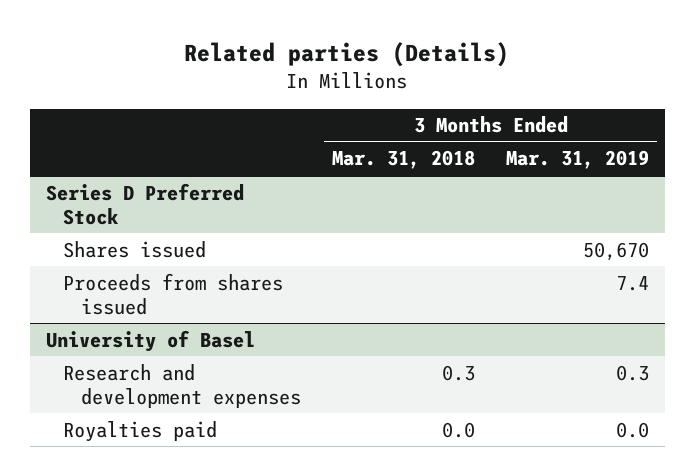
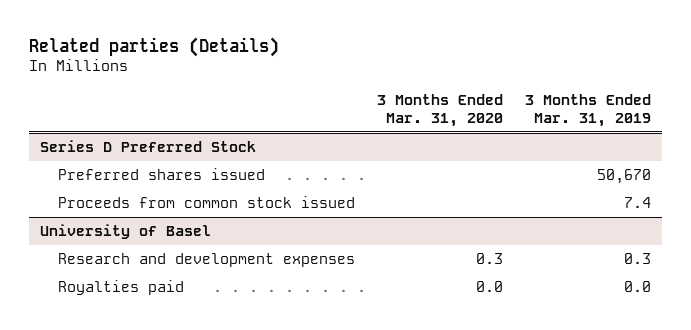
- | 3 Months Ended Mar. 31, 2018 | 3 Months Ended Mar. 31, 2019
+ | 3 Months Ended Mar. 31, 2020 | 3 Months Ended Mar. 31, 2019
@ Series D Preferred Stock
- Shares issued | | 50,670
- Proceeds from shares issued | | 7.4
+ Preferred shares issued | | 50,670
+ Proceeds from common stock issued | | 7.4

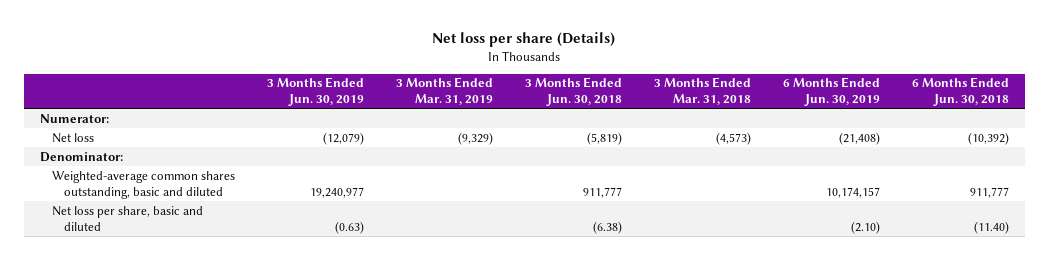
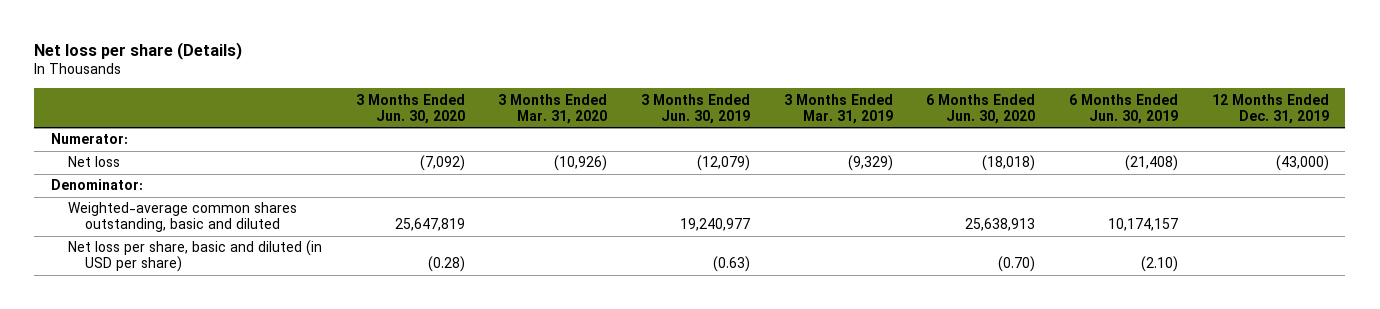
- | 3 Months Ended Jun. 30, 2019 | 3 Months Ended Mar. 31, 2019 | 3 Months Ended Jun. 30, 2018 | 3 Months Ended Mar. 31, 2018 | 6 Months Ended Jun. 30, 2019 | 6 Months Ended Jun. 30, 2018
+ | 3 Months Ended Jun. 30, 2020 | 3 Months Ended Mar. 31, 2020 | 3 Months Ended Jun. 30, 2019 | 3 Months Ended Mar. 31, 2019 | 6 Months Ended Jun. 30, 2020 | 6 Months Ended Jun. 30, 2019 | 12 Months Ended Dec. 31, 2019
- Net loss per share, basic and diluted | (0.63) | | (6.38) | | (2.10) | (11.40)
+ Net loss per share, basic and diluted (in USD per share) | (0.28) | | (0.63) | | (0.70) | (2.10) |

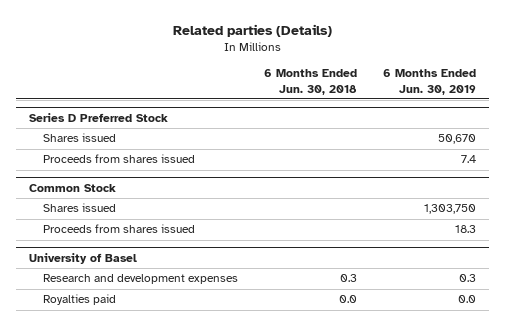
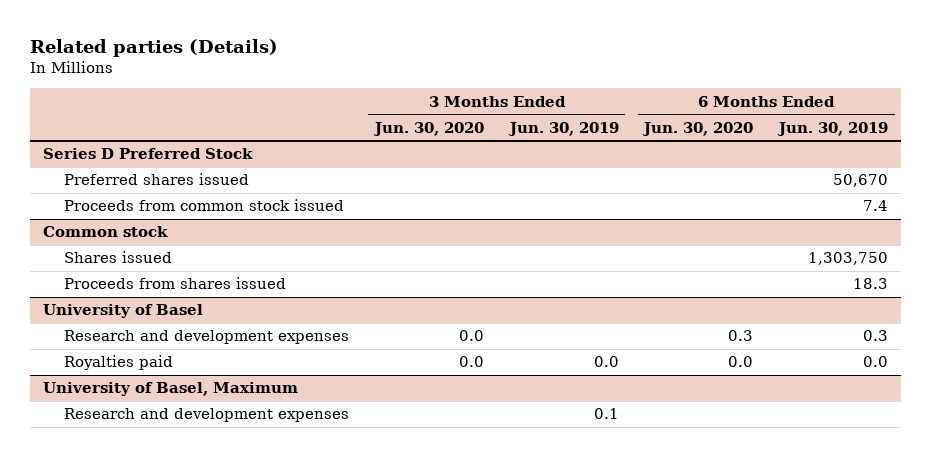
- | 6 Months Ended Jun. 30, 2018 | 6 Months Ended Jun. 30, 2019
+ | 3 Months Ended Jun. 30, 2020 | 3 Months Ended Jun. 30, 2019 | 6 Months Ended Jun. 30, 2020 | 6 Months Ended Jun. 30, 2019
@ Series D Preferred Stock
- Shares issued | | 50,670
- Proceeds from shares issued | | 7.4
- Common Stock
@ Series D Preferred Stock
+ Preferred shares issued | | | | 50,670
+ Proceeds from common stock issued | | | | 7.4
+ Common stock
+ University of Basel, Maximum
+ Research and development expenses | | 0.1 | |

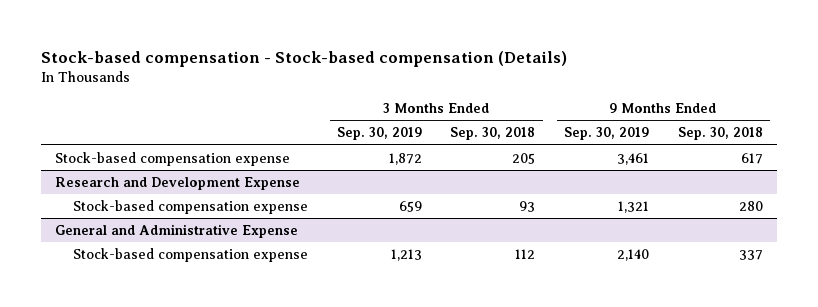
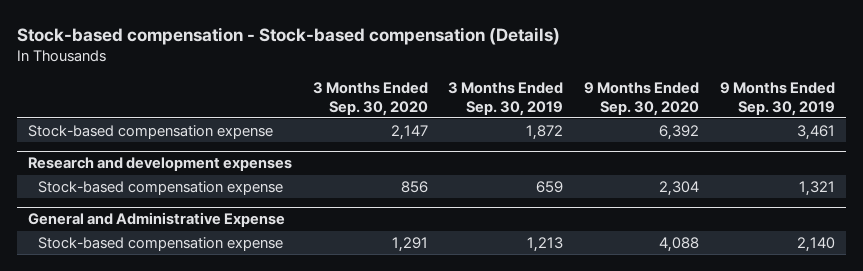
- | 3 Months Ended Sep. 30, 2019 | 3 Months Ended Sep. 30, 2018 | 9 Months Ended Sep. 30, 2019 | 9 Months Ended Sep. 30, 2018
+ | 3 Months Ended Sep. 30, 2020 | 3 Months Ended Sep. 30, 2019 | 9 Months Ended Sep. 30, 2020 | 9 Months Ended Sep. 30, 2019
- Research and Development Expense
+ Research and development expenses

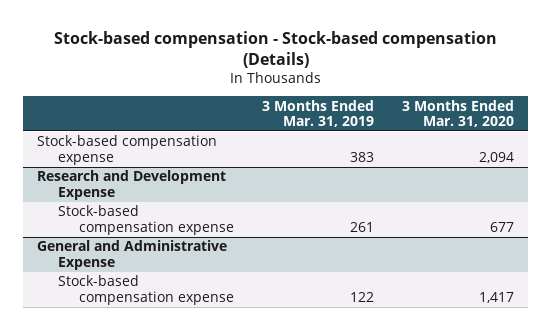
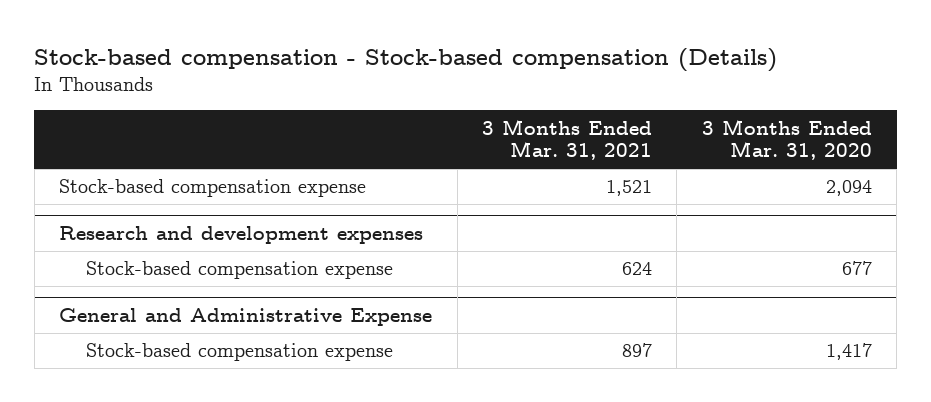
- | 3 Months Ended Mar. 31, 2019 | 3 Months Ended Mar. 31, 2020
+ | 3 Months Ended Mar. 31, 2021 | 3 Months Ended Mar. 31, 2020
- Research and Development Expense
+ Research and development expenses

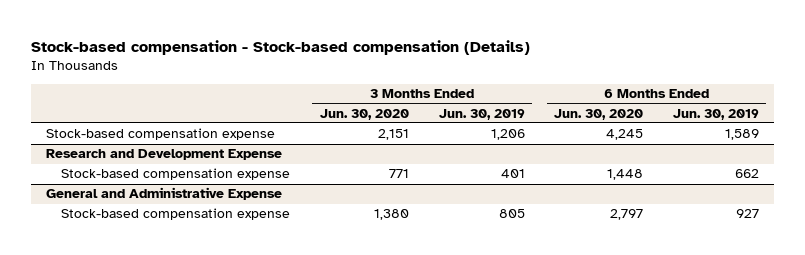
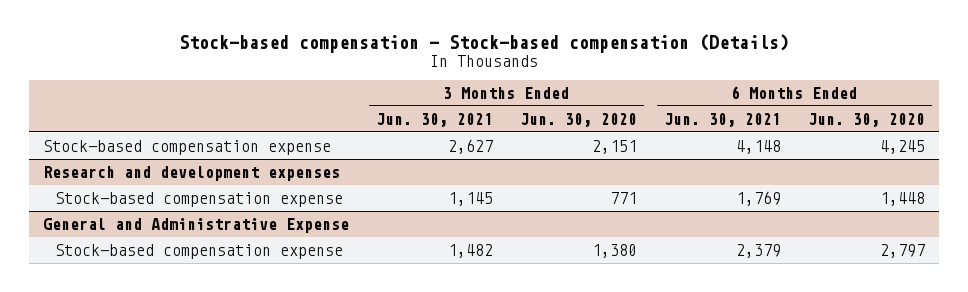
- | 3 Months Ended Jun. 30, 2020 | 3 Months Ended Jun. 30, 2019 | 6 Months Ended Jun. 30, 2020 | 6 Months Ended Jun. 30, 2019
+ | 3 Months Ended Jun. 30, 2021 | 3 Months Ended Jun. 30, 2020 | 6 Months Ended Jun. 30, 2021 | 6 Months Ended Jun. 30, 2020
- Research and Development Expense
+ Research and development expenses

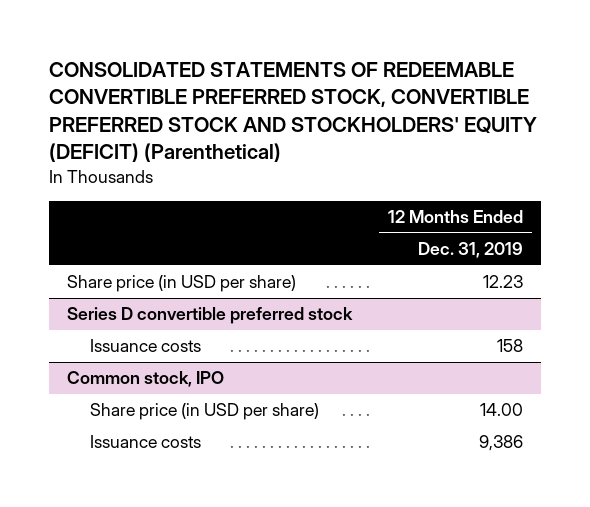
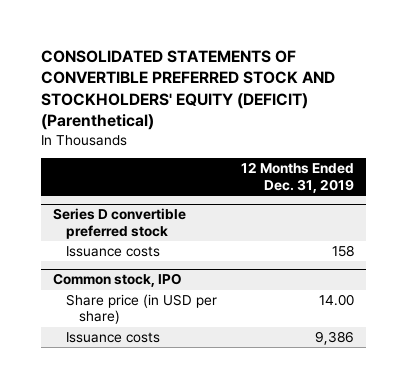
- CONSOLIDATED STATEMENTS OF REDEEMABLE CONVERTIBLE PREFERRED STOCK, CONVERTIBLE PREFERRED STOCK AND STOCKHOLDERS' EQUITY (DEFICIT) (Parenthetical)
+ CONSOLIDATED STATEMENTS OF CONVERTIBLE PREFERRED STOCK AND STOCKHOLDERS' EQUITY (DEFICIT) (Parenthetical)
- Share price (in USD per share) | 12.23

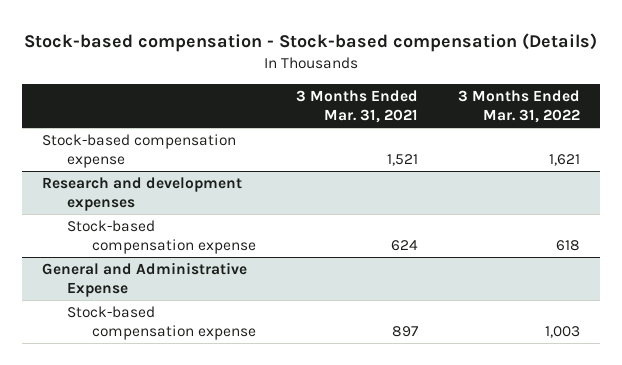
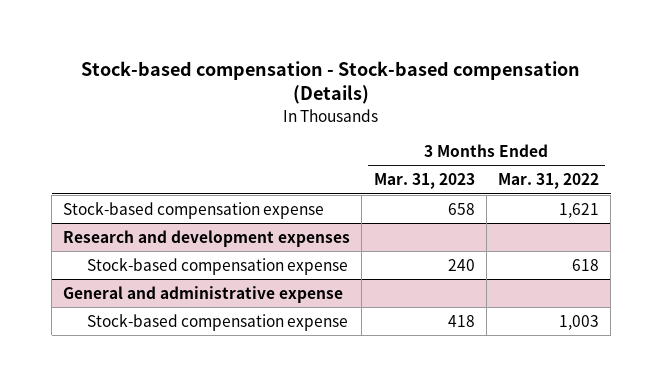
- | 3 Months Ended Mar. 31, 2021 | 3 Months Ended Mar. 31, 2022
+ | 3 Months Ended Mar. 31, 2023 | 3 Months Ended Mar. 31, 2022
- General and Administrative Expense
+ General and administrative expense

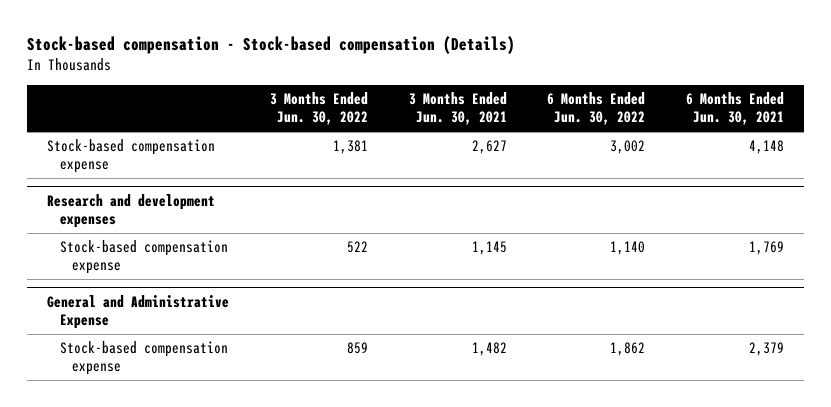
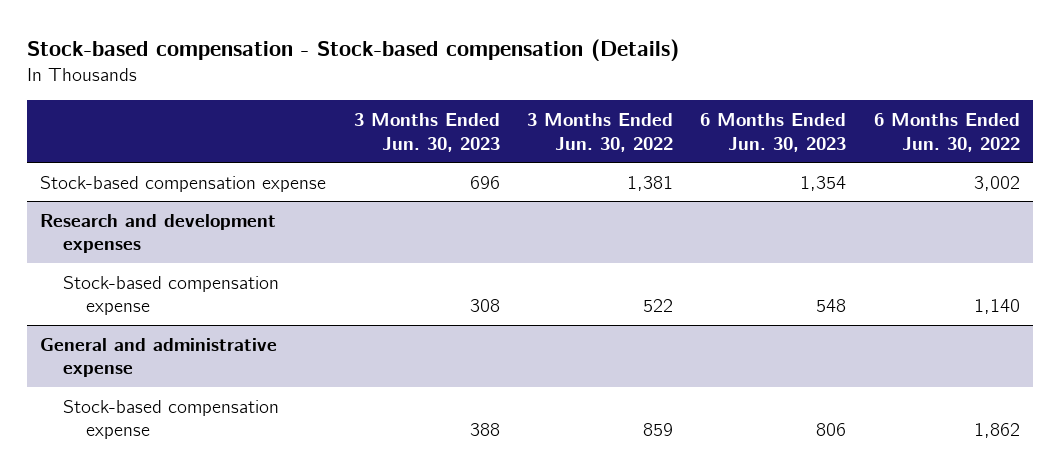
- | 3 Months Ended Jun. 30, 2022 | 3 Months Ended Jun. 30, 2021 | 6 Months Ended Jun. 30, 2022 | 6 Months Ended Jun. 30, 2021
+ | 3 Months Ended Jun. 30, 2023 | 3 Months Ended Jun. 30, 2022 | 6 Months Ended Jun. 30, 2023 | 6 Months Ended Jun. 30, 2022
- General and Administrative Expense
+ General and administrative expense

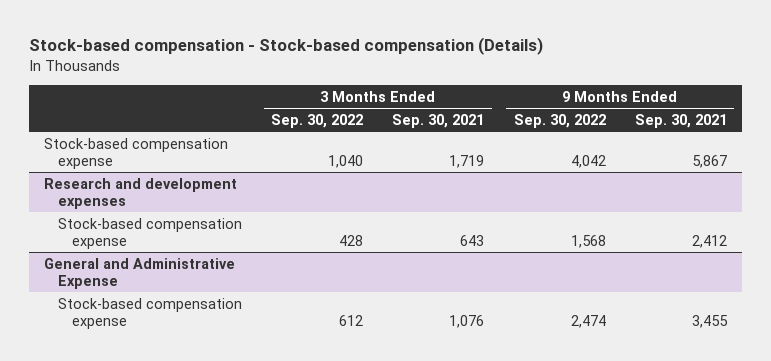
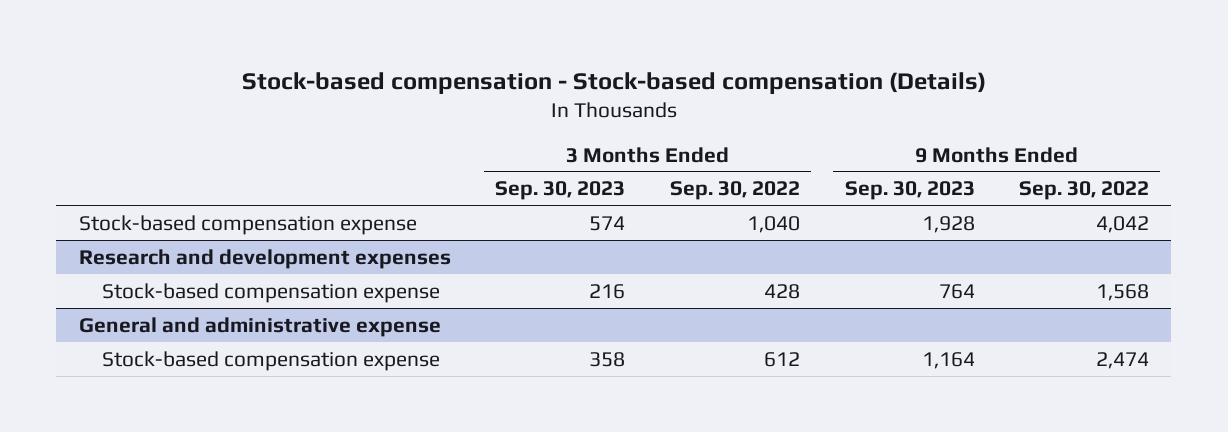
- | 3 Months Ended Sep. 30, 2022 | 3 Months Ended Sep. 30, 2021 | 9 Months Ended Sep. 30, 2022 | 9 Months Ended Sep. 30, 2021
+ | 3 Months Ended Sep. 30, 2023 | 3 Months Ended Sep. 30, 2022 | 9 Months Ended Sep. 30, 2023 | 9 Months Ended Sep. 30, 2022
- General and Administrative Expense
+ General and administrative expense

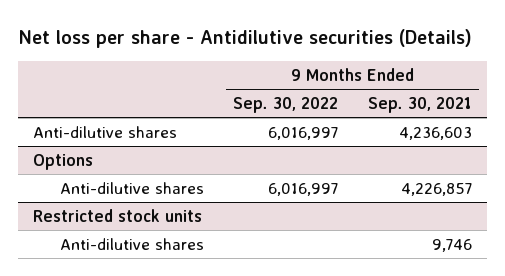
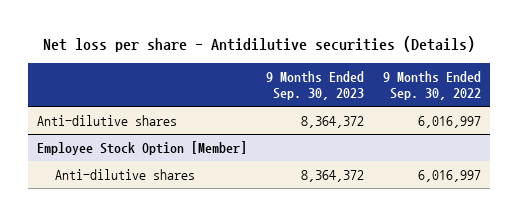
- | 9 Months Ended Sep. 30, 2022 | 9 Months Ended Sep. 30, 2021
+ | 9 Months Ended Sep. 30, 2023 | 9 Months Ended Sep. 30, 2022
- Options
+ Employee Stock Option [Member]
- Restricted stock units
- Anti-dilutive shares | | 9,746

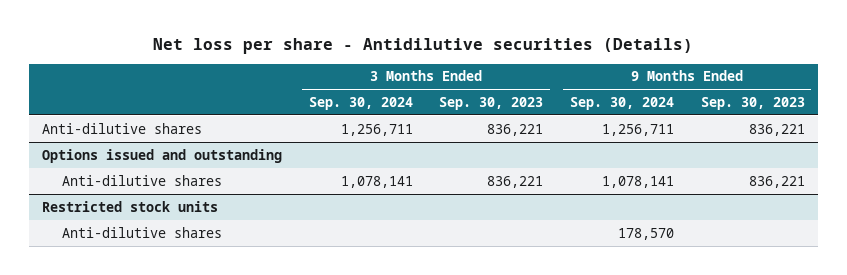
- | 9 Months Ended Sep. 30, 2023 | 9 Months Ended Sep. 30, 2022
+ | 3 Months Ended Sep. 30, 2024 | 3 Months Ended Sep. 30, 2023 | 9 Months Ended Sep. 30, 2024 | 9 Months Ended Sep. 30, 2023
- Anti-dilutive shares | 8,364,372 | 6,016,997
- Employee Stock Option [Member]
- Anti-dilutive shares | 8,364,372 | 6,016,997
+ Anti-dilutive shares | 1,256,711 | 836,221 | 1,256,711 | 836,221
+ Options issued and outstanding
+ Anti-dilutive shares | 1,078,141 | 836,221 | 1,078,141 | 836,221
+ Restricted stock units
+ Anti-dilutive shares | | | 178,570 |

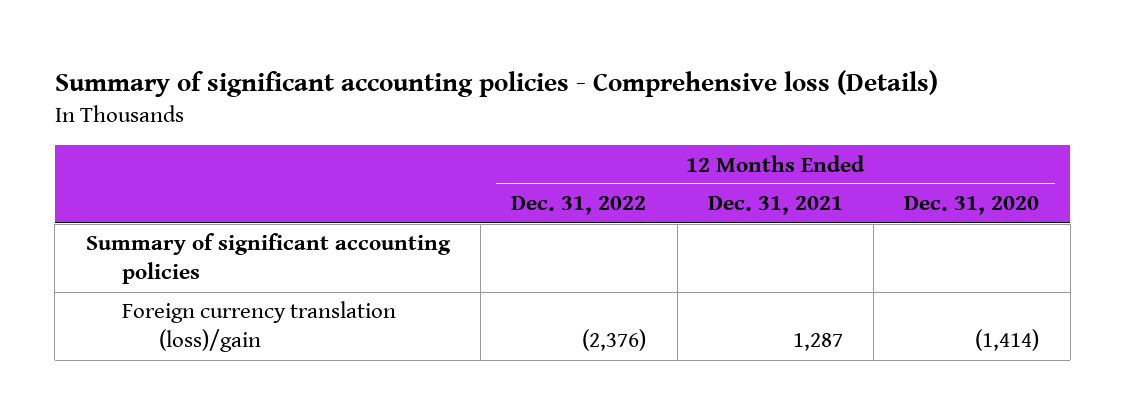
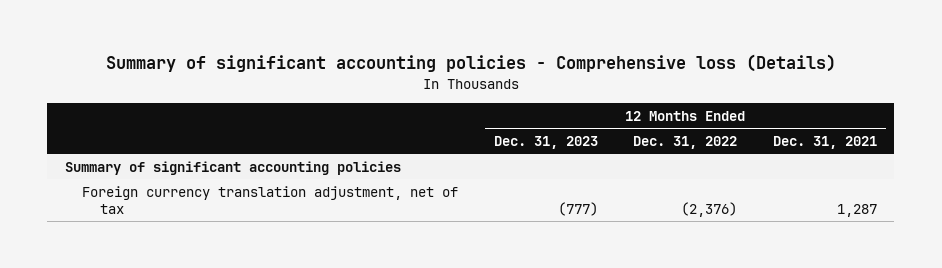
- | 12 Months Ended Dec. 31, 2022 | 12 Months Ended Dec. 31, 2021 | 12 Months Ended Dec. 31, 2020
+ | 12 Months Ended Dec. 31, 2023 | 12 Months Ended Dec. 31, 2022 | 12 Months Ended Dec. 31, 2021
- Foreign currency translation (loss)/gain | (2,376) | 1,287 | (1,414)
+ Foreign currency translation adjustment, net of tax | (777) | (2,376) | 1,287

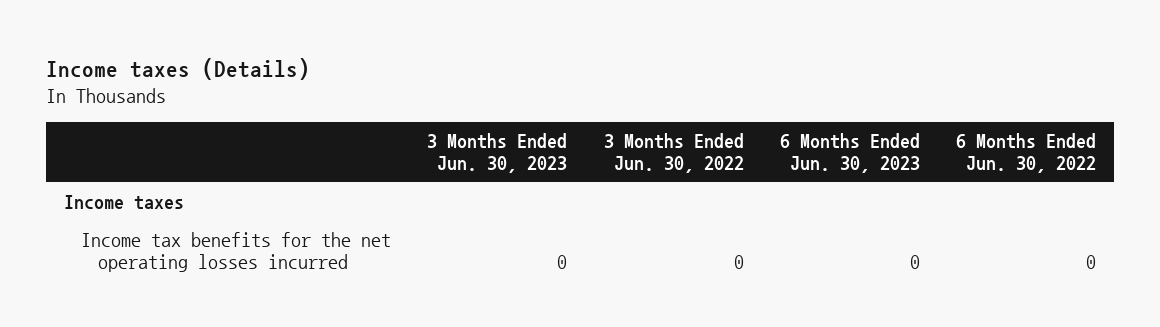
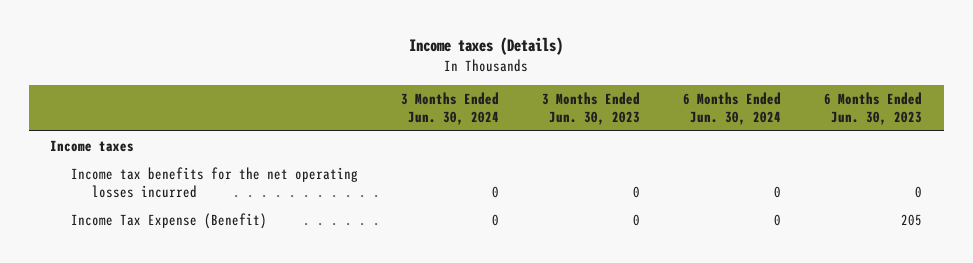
- | 3 Months Ended Jun. 30, 2023 | 3 Months Ended Jun. 30, 2022 | 6 Months Ended Jun. 30, 2023 | 6 Months Ended Jun. 30, 2022
+ | 3 Months Ended Jun. 30, 2024 | 3 Months Ended Jun. 30, 2023 | 6 Months Ended Jun. 30, 2024 | 6 Months Ended Jun. 30, 2023
+ Income Tax Expense (Benefit) | 0 | 0 | 0 | 205

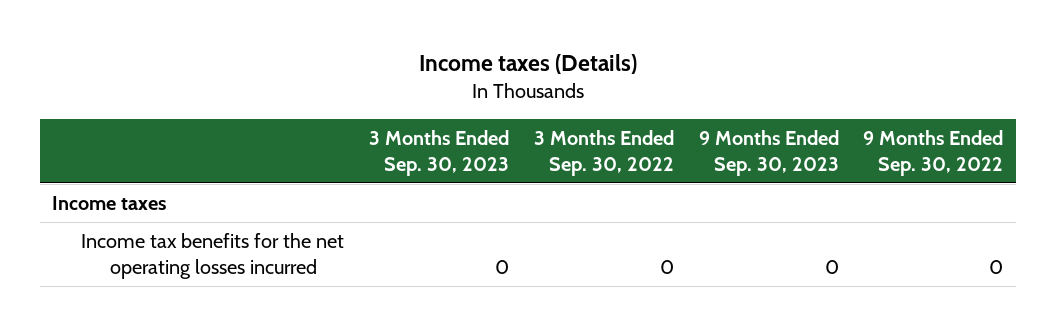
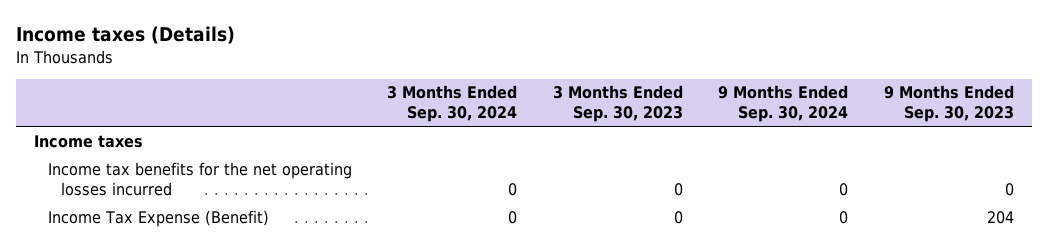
- | 3 Months Ended Sep. 30, 2023 | 3 Months Ended Sep. 30, 2022 | 9 Months Ended Sep. 30, 2023 | 9 Months Ended Sep. 30, 2022
+ | 3 Months Ended Sep. 30, 2024 | 3 Months Ended Sep. 30, 2023 | 9 Months Ended Sep. 30, 2024 | 9 Months Ended Sep. 30, 2023
+ Income Tax Expense (Benefit) | 0 | 0 | 0 | 204

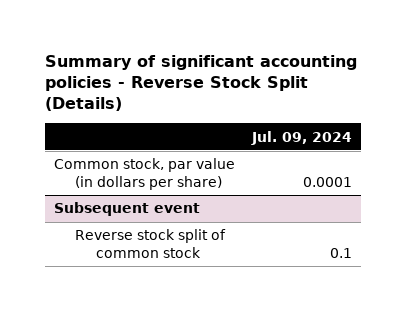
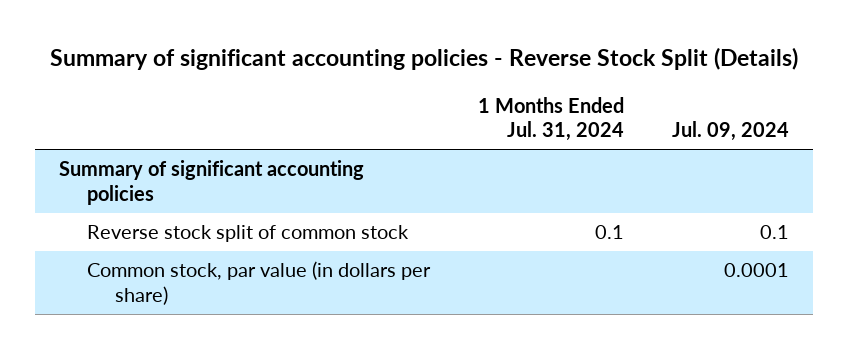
- | Jul. 09, 2024
+ | 1 Months Ended Jul. 31, 2024 | Jul. 09, 2024
- Subsequent event
+ Summary of significant accounting policies
moved down: Common stock, par value (in dollars per share) | | 0.0001

